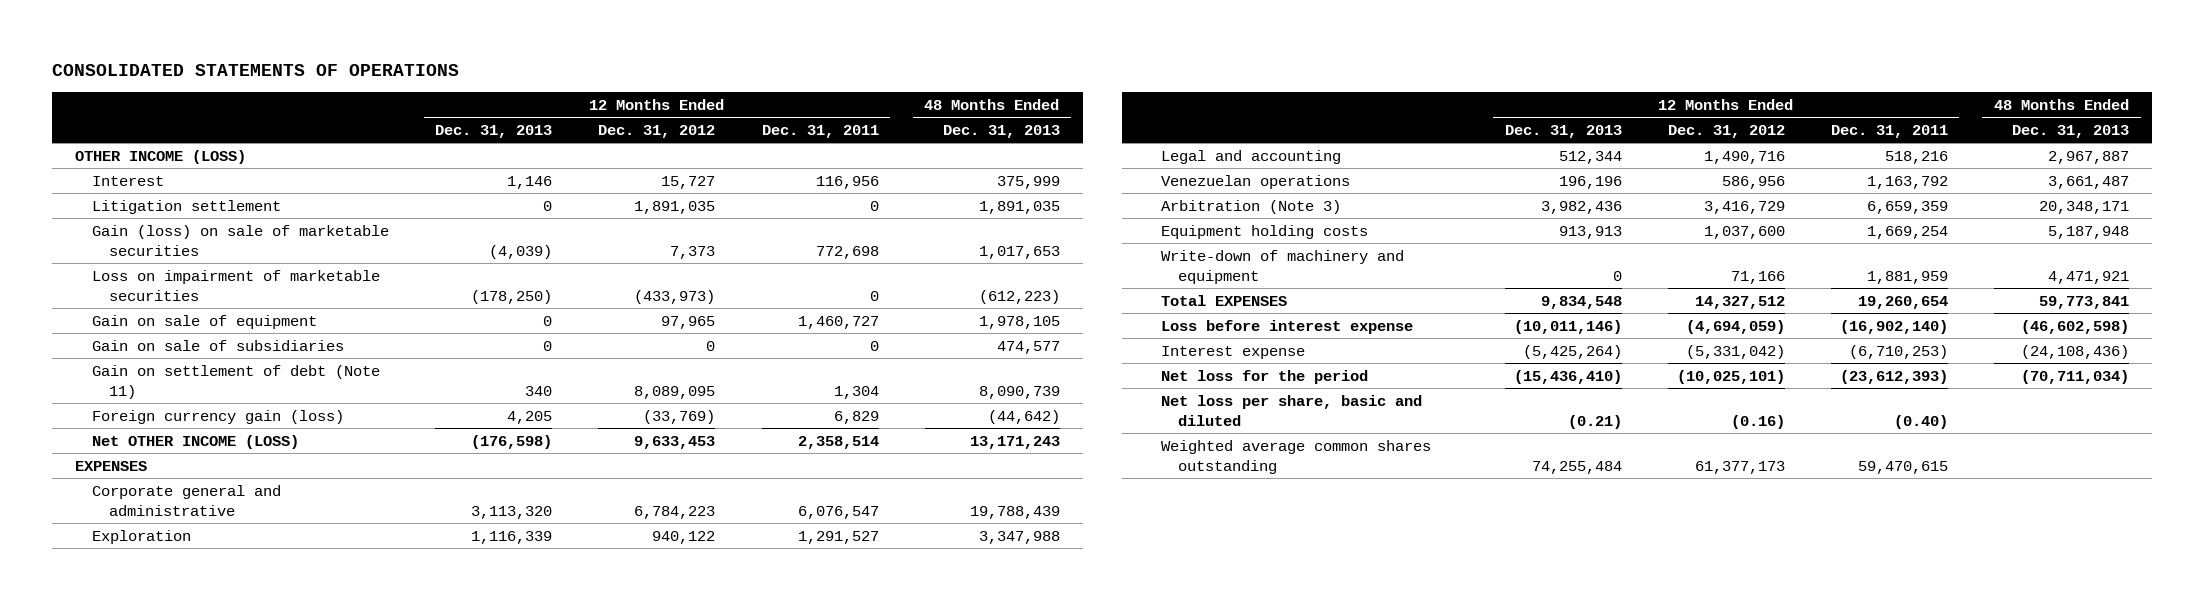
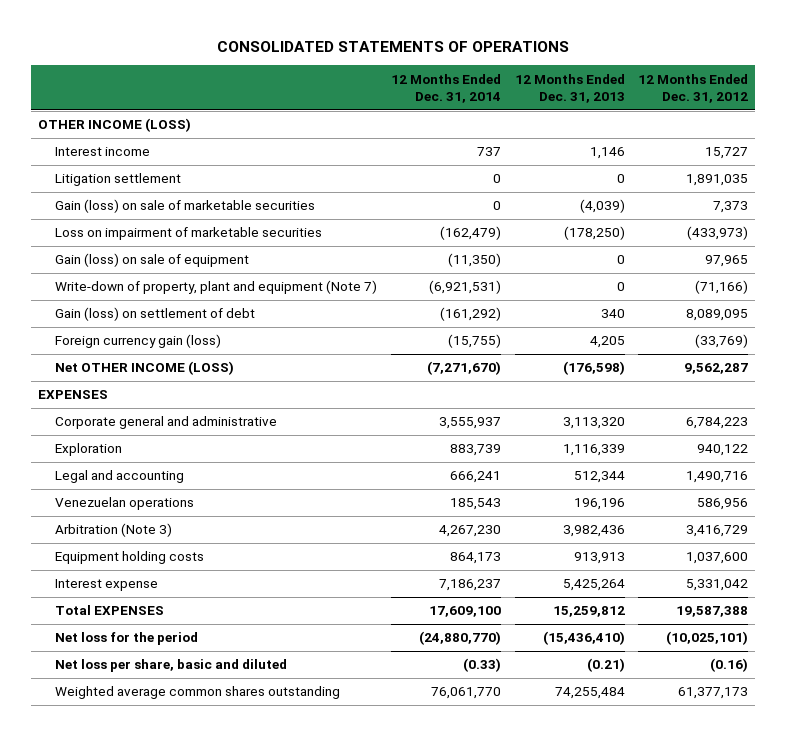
- | 12 Months Ended Dec. 31, 2013 | 12 Months Ended Dec. 31, 2012 | 12 Months Ended Dec. 31, 2011 | 48 Months Ended Dec. 31, 2013
+ | 12 Months Ended Dec. 31, 2014 | 12 Months Ended Dec. 31, 2013 | 12 Months Ended Dec. 31, 2012
- Interest | 1,146 | 15,727 | 116,956 | 375,999
+ Interest income | 737 | 1,146 | 15,727
- Gain on sale of equipment | 0 | 97,965 | 1,460,727 | 1,978,105
- Gain on sale of subsidiaries | 0 | 0 | 0 | 474,577
- Gain on settlement of debt (Note 11) | 340 | 8,089,095 | 1,304 | 8,090,739
+ Gain (loss) on sale of equipment | (11,350) | 0 | 97,965
+ Write-down of property, plant and equipment (Note 7) | (6,921,531) | 0 | (71,166)
+ Gain (loss) on settlement of debt | (161,292) | 340 | 8,089,095
- Net OTHER INCOME (LOSS) | (176,598) | 9,633,453 | 2,358,514 | 13,171,243
+ Net OTHER INCOME (LOSS) | (7,271,670) | (176,598) | 9,562,287
- Write-down of machinery and equipment | 0 | 71,166 | 1,881,959 | 4,471,921
- Total EXPENSES | 9,834,548 | 14,327,512 | 19,260,654 | 59,773,841
- Loss before interest expense | (10,011,146) | (4,694,059) | (16,902,140) | (46,602,598)
- Interest expense | (5,425,264) | (5,331,042) | (6,710,253) | (24,108,436)
+ Interest expense | 7,186,237 | 5,425,264 | 5,331,042
+ Total EXPENSES | 17,609,100 | 15,259,812 | 19,587,388

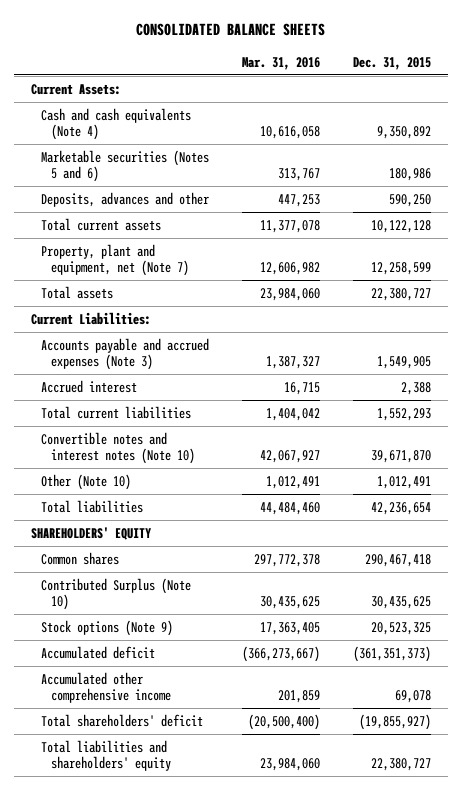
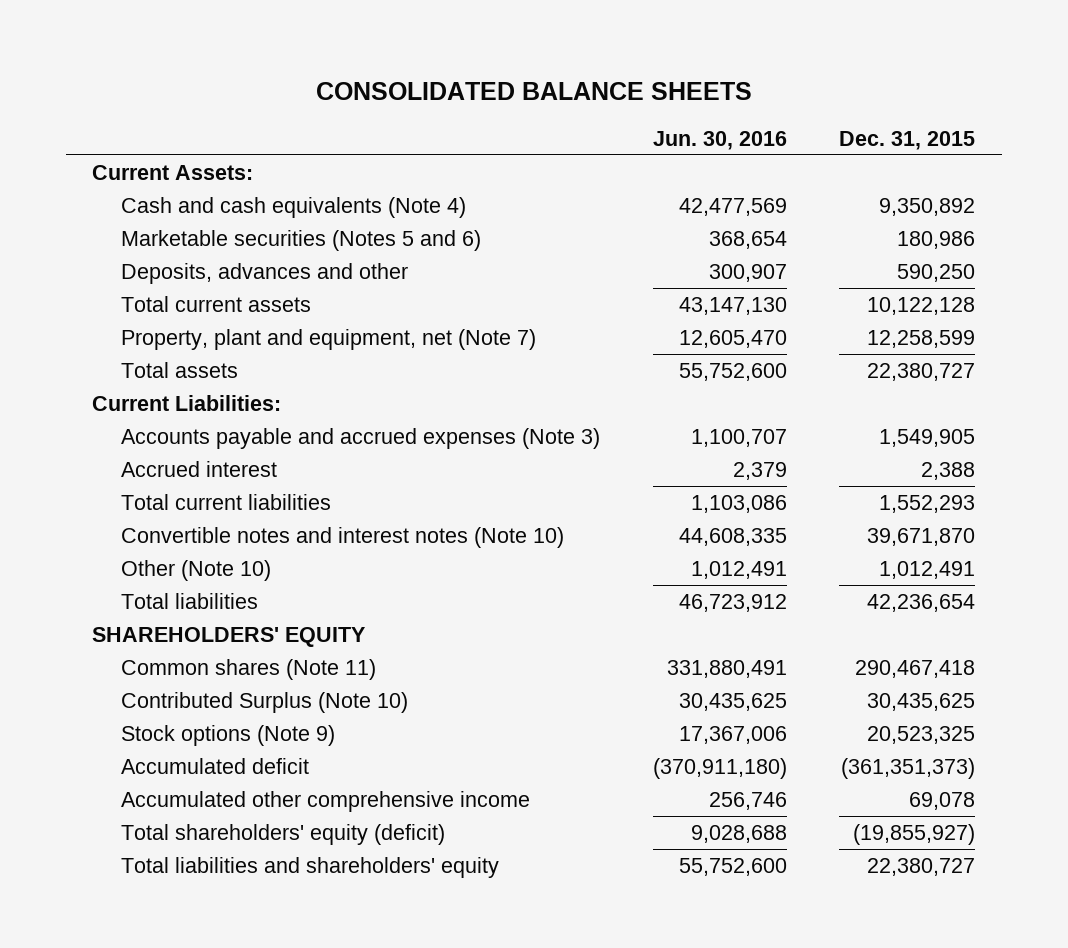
- | Mar. 31, 2016 | Dec. 31, 2015
+ | Jun. 30, 2016 | Dec. 31, 2015
- Common shares | 297,772,378 | 290,467,418
+ Common shares (Note 11) | 331,880,491 | 290,467,418
- Total shareholders' deficit | (20,500,400) | (19,855,927)
+ Total shareholders' equity (deficit) | 9,028,688 | (19,855,927)

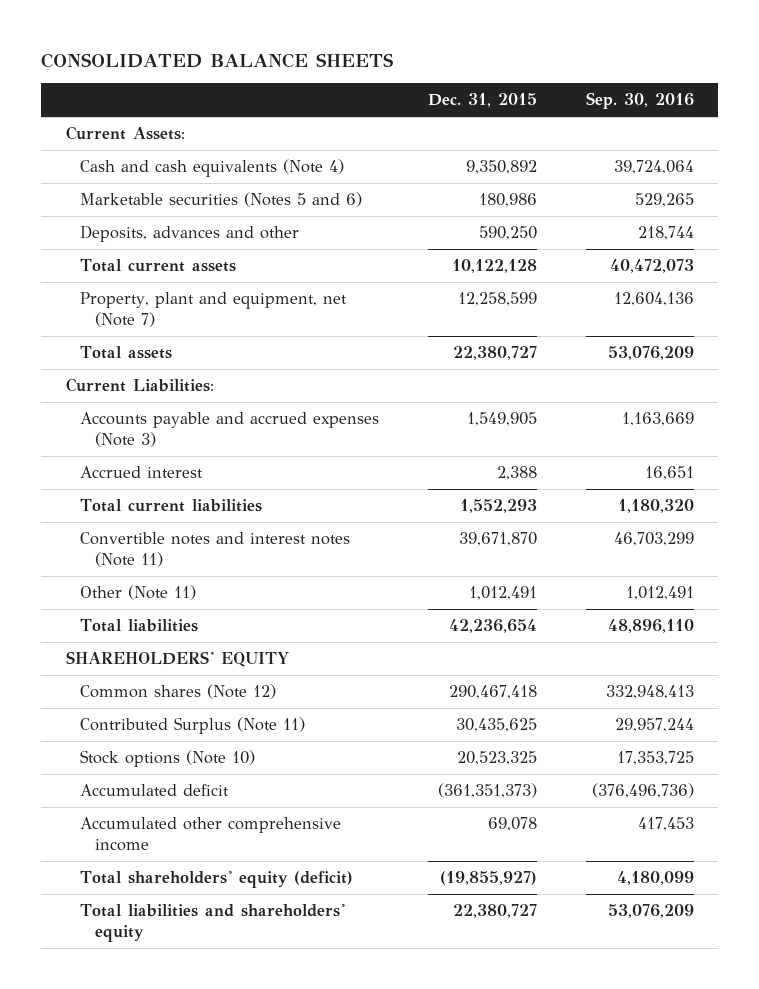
- | Jun. 30, 2016 | Dec. 31, 2015
+ | Dec. 31, 2015 | Sep. 30, 2016
- Convertible notes and interest notes (Note 10) | 44,608,335 | 39,671,870
- Other (Note 10) | 1,012,491 | 1,012,491
+ Convertible notes and interest notes (Note 11) | 39,671,870 | 46,703,299
+ Other (Note 11) | 1,012,491 | 1,012,491
- Common shares (Note 11) | 331,880,491 | 290,467,418
- Contributed Surplus (Note 10) | 30,435,625 | 30,435,625
- Stock options (Note 9) | 17,367,006 | 20,523,325
+ Common shares (Note 12) | 290,467,418 | 332,948,413
+ Contributed Surplus (Note 11) | 30,435,625 | 29,957,244
+ Stock options (Note 10) | 20,523,325 | 17,353,725

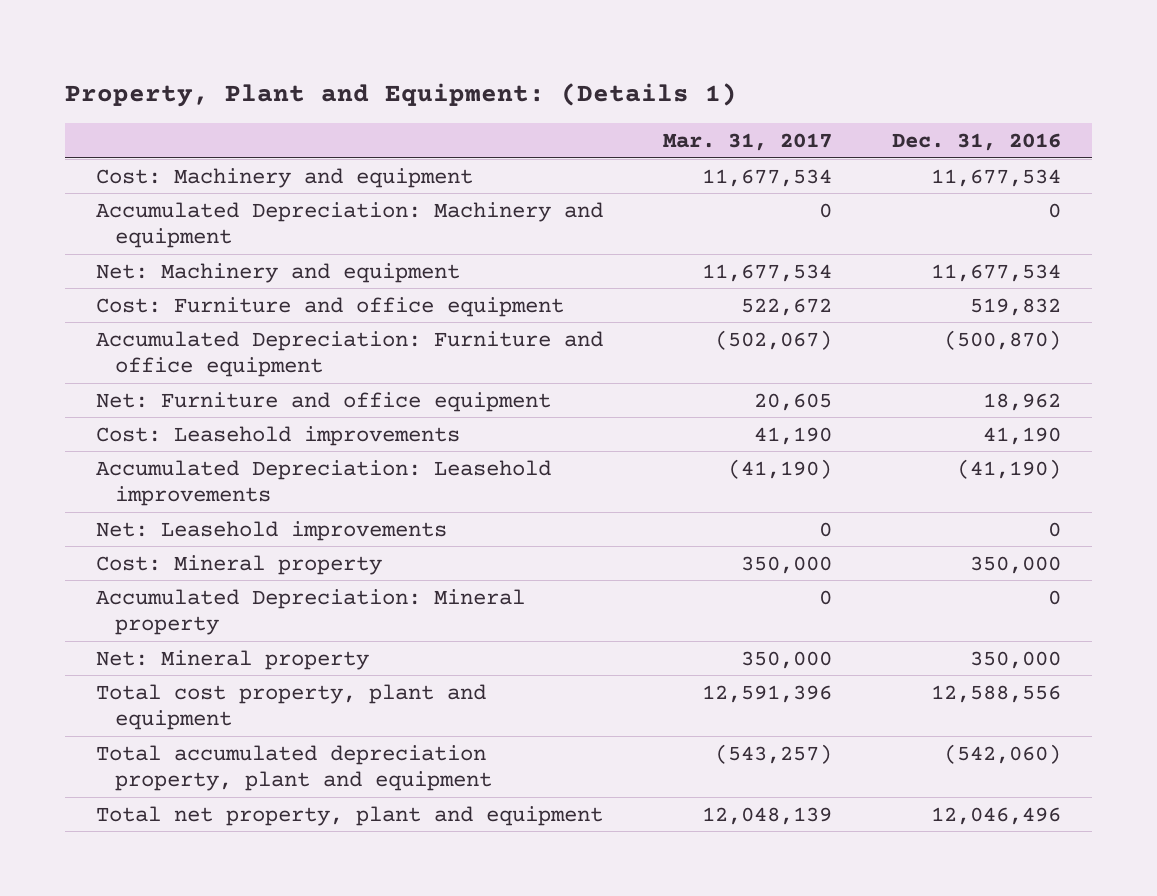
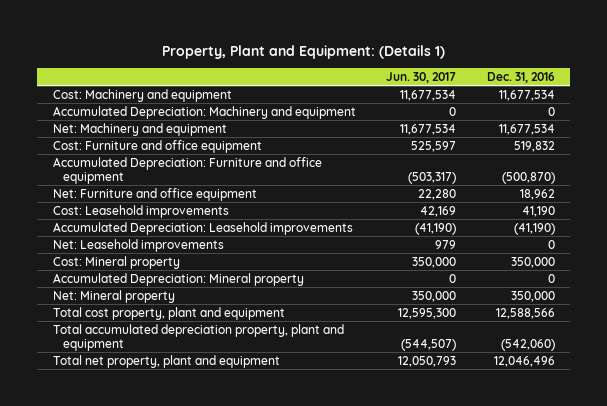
- | Mar. 31, 2017 | Dec. 31, 2016
+ | Jun. 30, 2017 | Dec. 31, 2016
- Total cost property, plant and equipment | 12,591,396 | 12,588,556
+ Total cost property, plant and equipment | 12,595,300 | 12,588,566

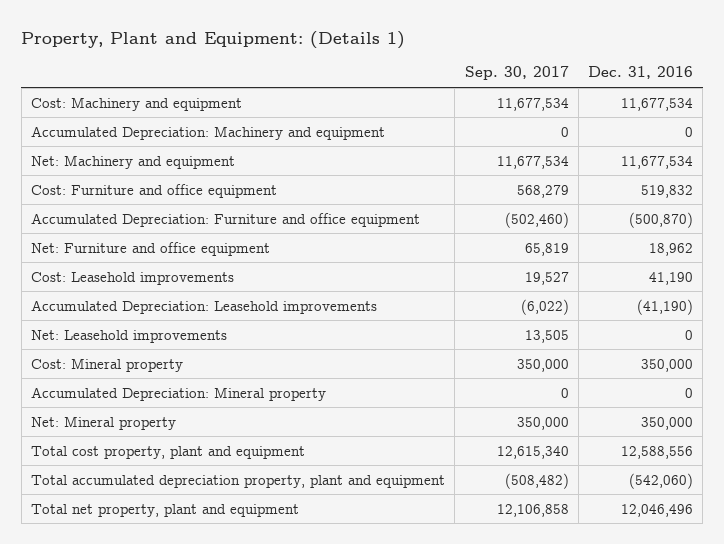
- | Jun. 30, 2017 | Dec. 31, 2016
+ | Sep. 30, 2017 | Dec. 31, 2016
- Total cost property, plant and equipment | 12,595,300 | 12,588,566
+ Total cost property, plant and equipment | 12,615,340 | 12,588,556

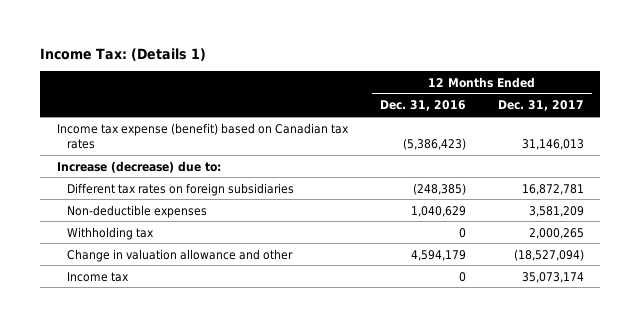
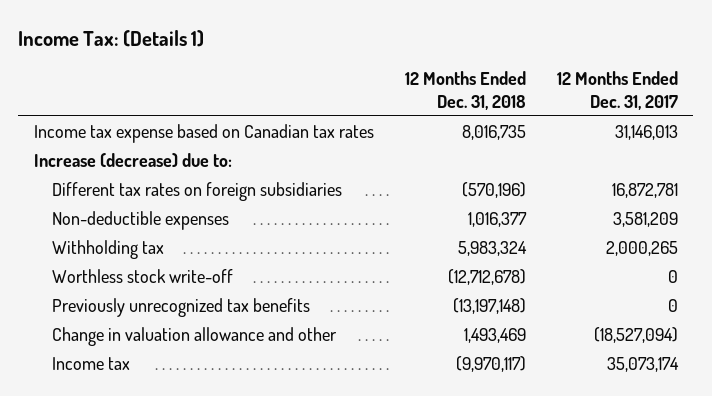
- | 12 Months Ended Dec. 31, 2016 | 12 Months Ended Dec. 31, 2017
+ | 12 Months Ended Dec. 31, 2018 | 12 Months Ended Dec. 31, 2017
- Income tax expense (benefit) based on Canadian tax rates | (5,386,423) | 31,146,013
+ Income tax expense based on Canadian tax rates | 8,016,735 | 31,146,013
+ Worthless stock write-off | (12,712,678) | 0
+ Previously unrecognized tax benefits | (13,197,148) | 0

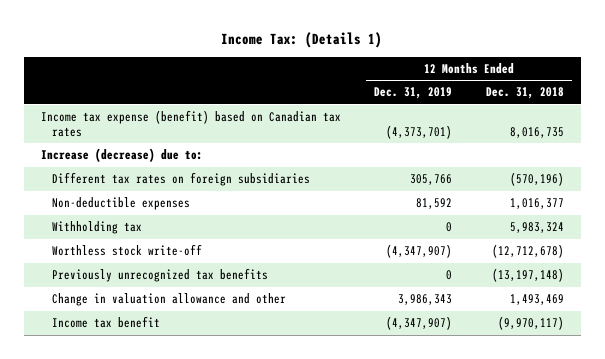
- | 12 Months Ended Dec. 31, 2018 | 12 Months Ended Dec. 31, 2017
+ | 12 Months Ended Dec. 31, 2019 | 12 Months Ended Dec. 31, 2018
- Income tax expense based on Canadian tax rates | 8,016,735 | 31,146,013
+ Income tax expense (benefit) based on Canadian tax rates | (4,373,701) | 8,016,735
- Income tax | (9,970,117) | 35,073,174
+ Income tax benefit | (4,347,907) | (9,970,117)

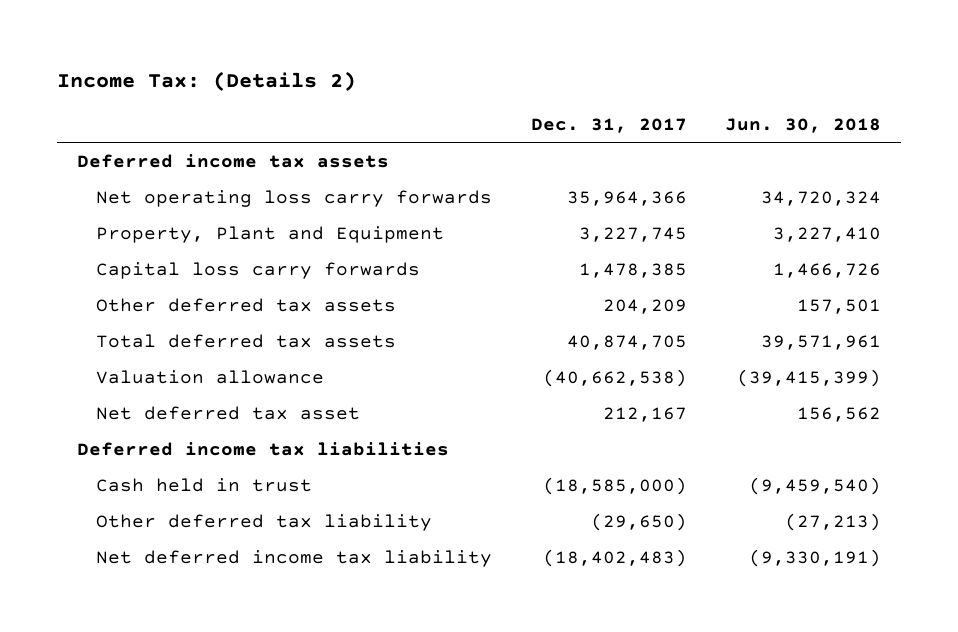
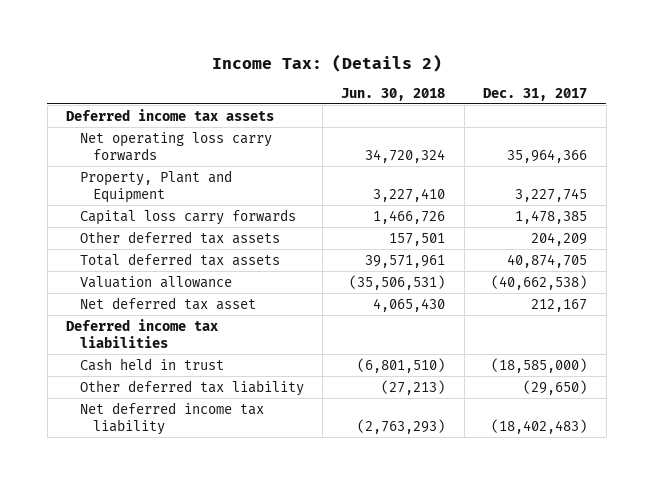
- | Dec. 31, 2017 | Jun. 30, 2018
+ | Jun. 30, 2018 | Dec. 31, 2017
- Valuation allowance | (40,662,538) | (39,415,399)
- Net deferred tax asset | 212,167 | 156,562
+ Valuation allowance | (35,506,531) | (40,662,538)
+ Net deferred tax asset | 4,065,430 | 212,167
- Cash held in trust | (18,585,000) | (9,459,540)
+ Cash held in trust | (6,801,510) | (18,585,000)
- Net deferred income tax liability | (18,402,483) | (9,330,191)
+ Net deferred income tax liability | (2,763,293) | (18,402,483)

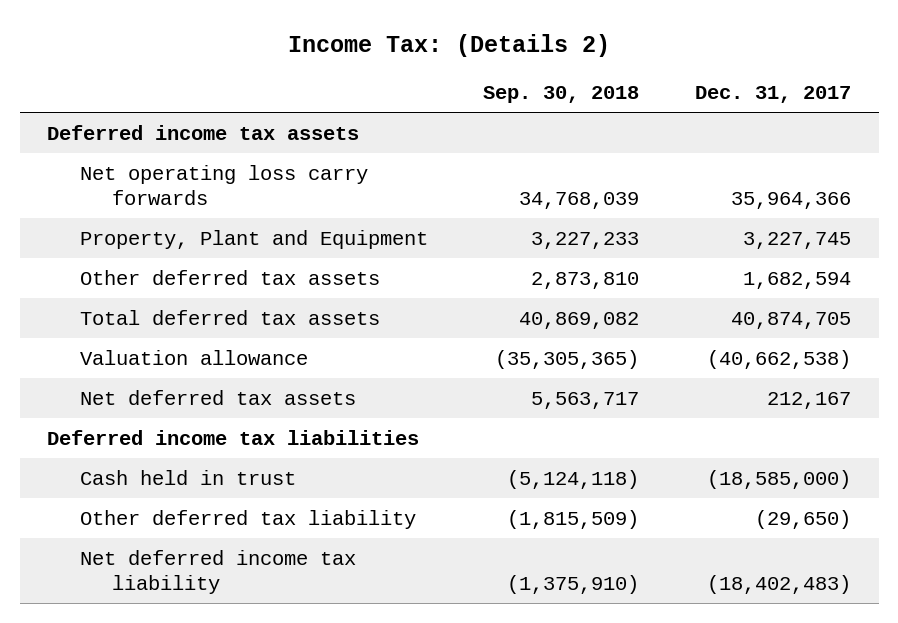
- | Jun. 30, 2018 | Dec. 31, 2017
+ | Sep. 30, 2018 | Dec. 31, 2017
- Capital loss carry forwards | 1,466,726 | 1,478,385
- Other deferred tax assets | 157,501 | 204,209
+ Other deferred tax assets | 2,873,810 | 1,682,594
- Net deferred tax asset | 4,065,430 | 212,167
+ Net deferred tax assets | 5,563,717 | 212,167

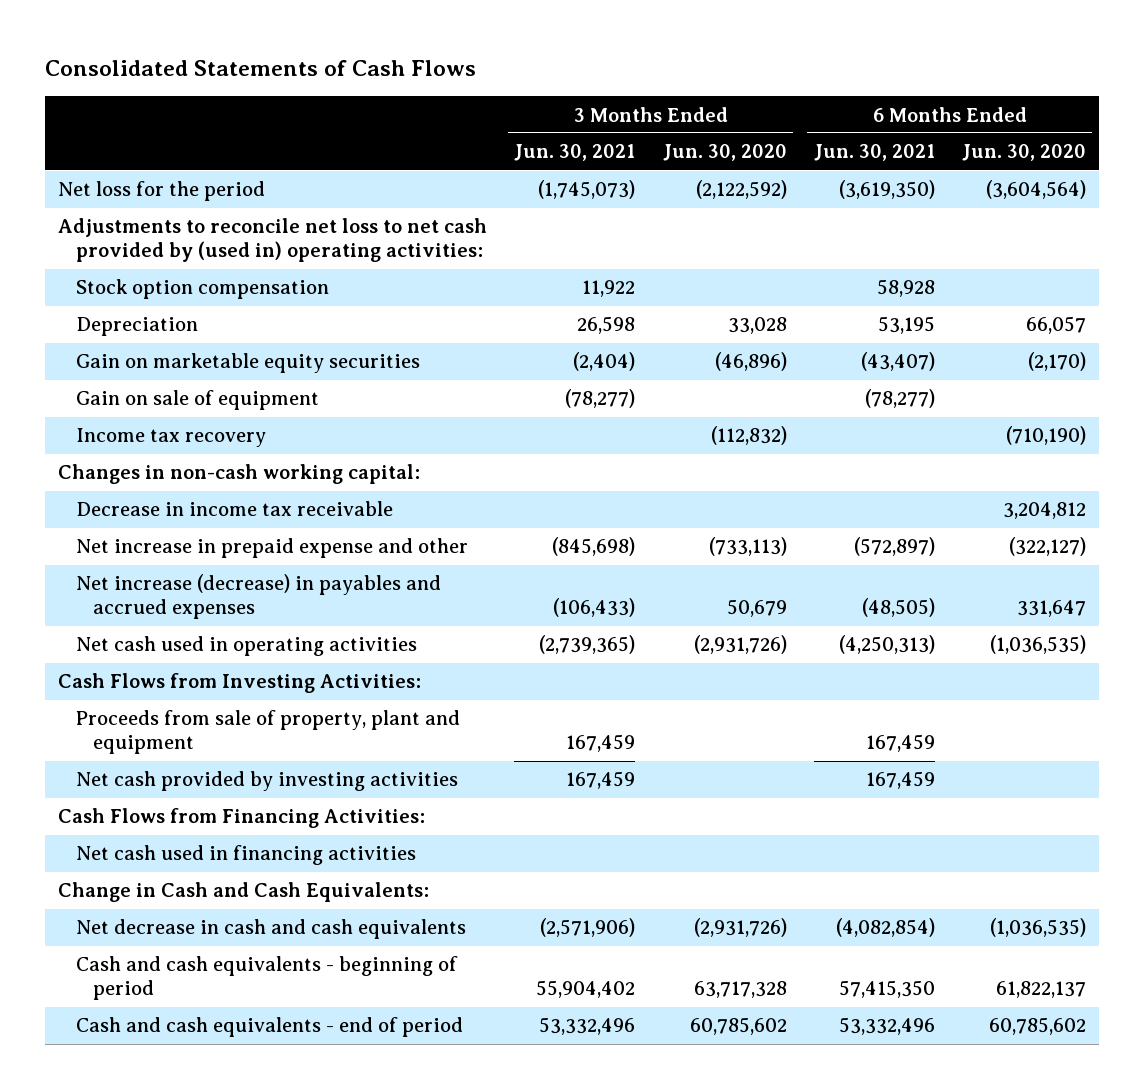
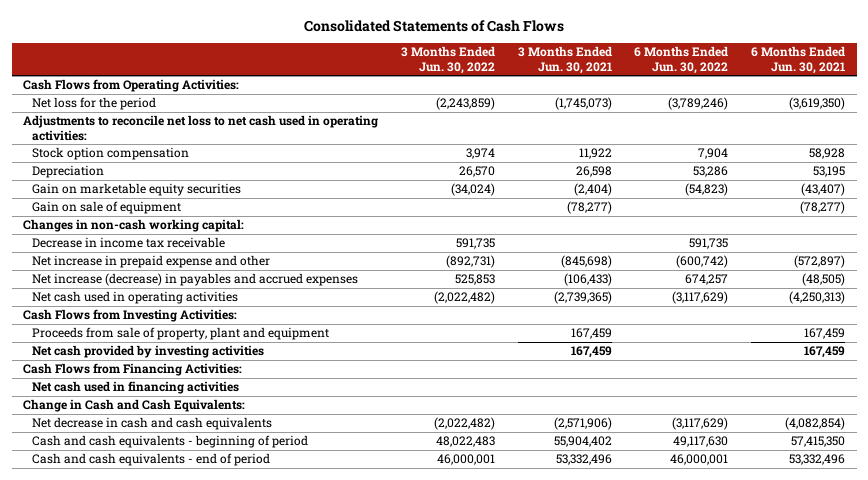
- | 3 Months Ended Jun. 30, 2021 | 3 Months Ended Jun. 30, 2020 | 6 Months Ended Jun. 30, 2021 | 6 Months Ended Jun. 30, 2020
+ | 3 Months Ended Jun. 30, 2022 | 3 Months Ended Jun. 30, 2021 | 6 Months Ended Jun. 30, 2022 | 6 Months Ended Jun. 30, 2021
+ Cash Flows from Operating Activities:
- Adjustments to reconcile net loss to net cash provided by (used in) operating activities:
+ Adjustments to reconcile net loss to net cash used in operating activities:
- Income tax recovery | | (112,832) | | (710,190)

